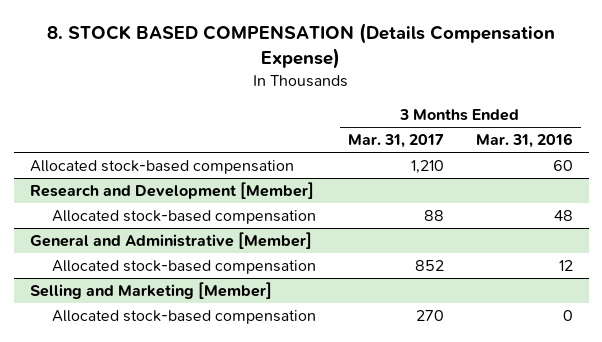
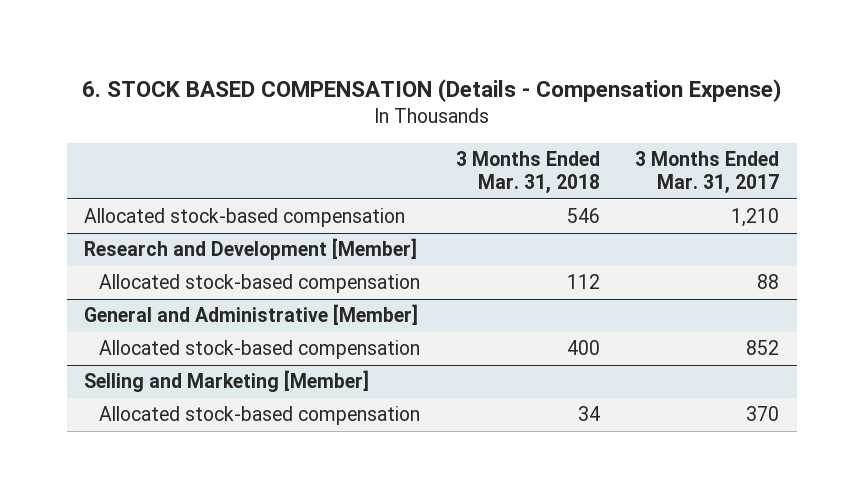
- 8. STOCK BASED COMPENSATION (Details Compensation Expense)
+ 6. STOCK BASED COMPENSATION (Details - Compensation Expense)
- | 3 Months Ended Mar. 31, 2017 | 3 Months Ended Mar. 31, 2016
+ | 3 Months Ended Mar. 31, 2018 | 3 Months Ended Mar. 31, 2017
@ Selling and Marketing [Member]
- Allocated stock-based compensation | 270 | 0
+ Allocated stock-based compensation | 34 | 370

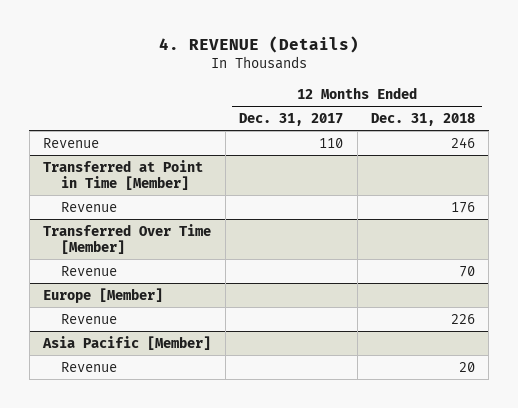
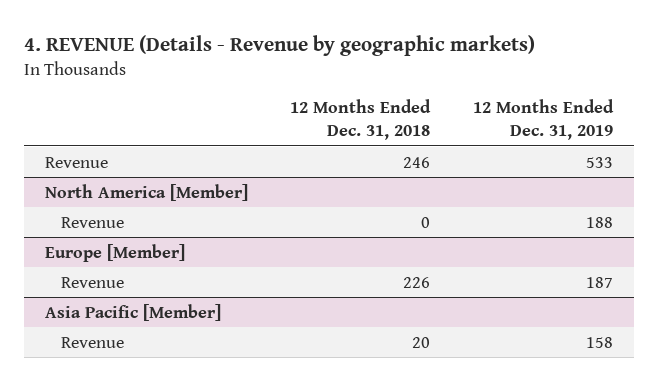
- 4. REVENUE (Details)
+ 4. REVENUE (Details - Revenue by geographic markets)
- | 12 Months Ended Dec. 31, 2017 | 12 Months Ended Dec. 31, 2018
+ | 12 Months Ended Dec. 31, 2018 | 12 Months Ended Dec. 31, 2019
- Transferred at Point in Time [Member]
- Revenue | | 176
- Transferred Over Time [Member]
- Revenue | | 70
+ North America [Member]
+ Revenue | 0 | 188

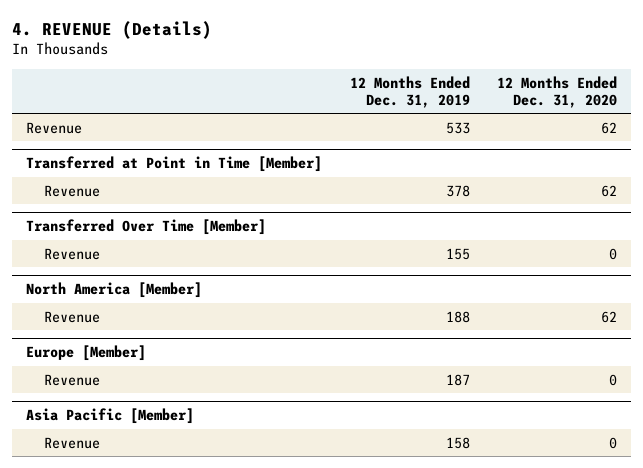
- 4. REVENUE (Details - Revenue by geographic markets)
+ 4. REVENUE (Details)
- | 12 Months Ended Dec. 31, 2018 | 12 Months Ended Dec. 31, 2019
+ | 12 Months Ended Dec. 31, 2019 | 12 Months Ended Dec. 31, 2020
+ Transferred at Point in Time [Member]
+ Revenue | 378 | 62
+ Transferred Over Time [Member]
+ Revenue | 155 | 0

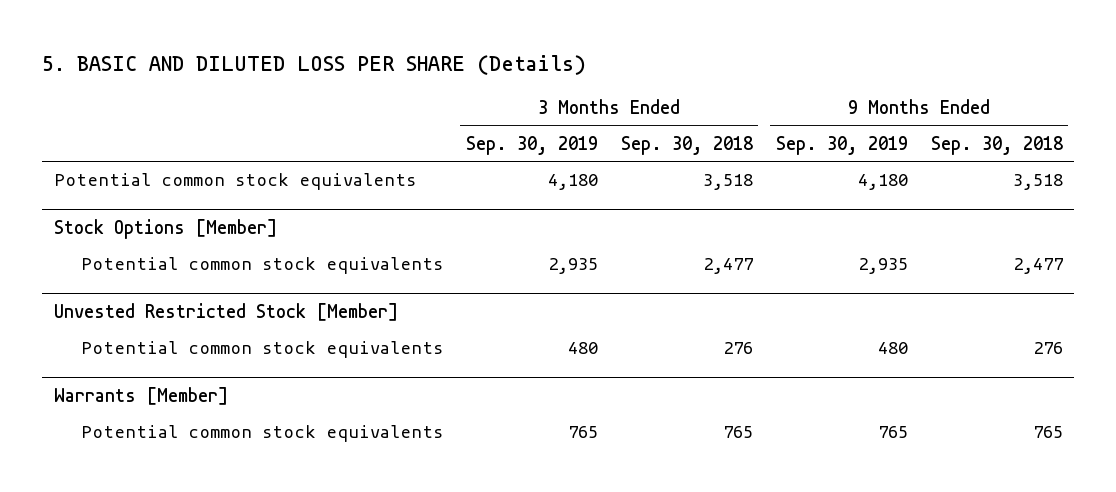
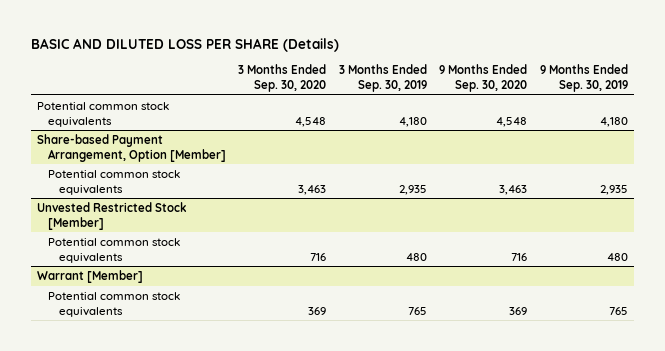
- 5. BASIC AND DILUTED LOSS PER SHARE (Details)
+ BASIC AND DILUTED LOSS PER SHARE (Details)
- | 3 Months Ended Sep. 30, 2019 | 3 Months Ended Sep. 30, 2018 | 9 Months Ended Sep. 30, 2019 | 9 Months Ended Sep. 30, 2018
+ | 3 Months Ended Sep. 30, 2020 | 3 Months Ended Sep. 30, 2019 | 9 Months Ended Sep. 30, 2020 | 9 Months Ended Sep. 30, 2019
- Stock Options [Member]
+ Share-based Payment Arrangement, Option [Member]
- Warrants [Member]
+ Warrant [Member]

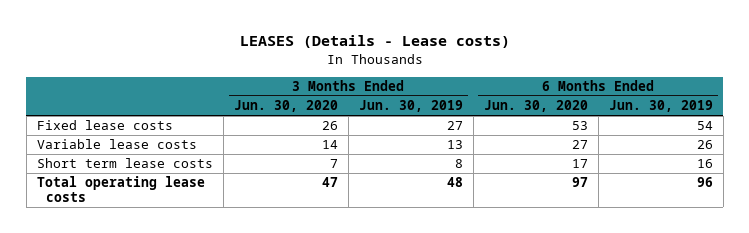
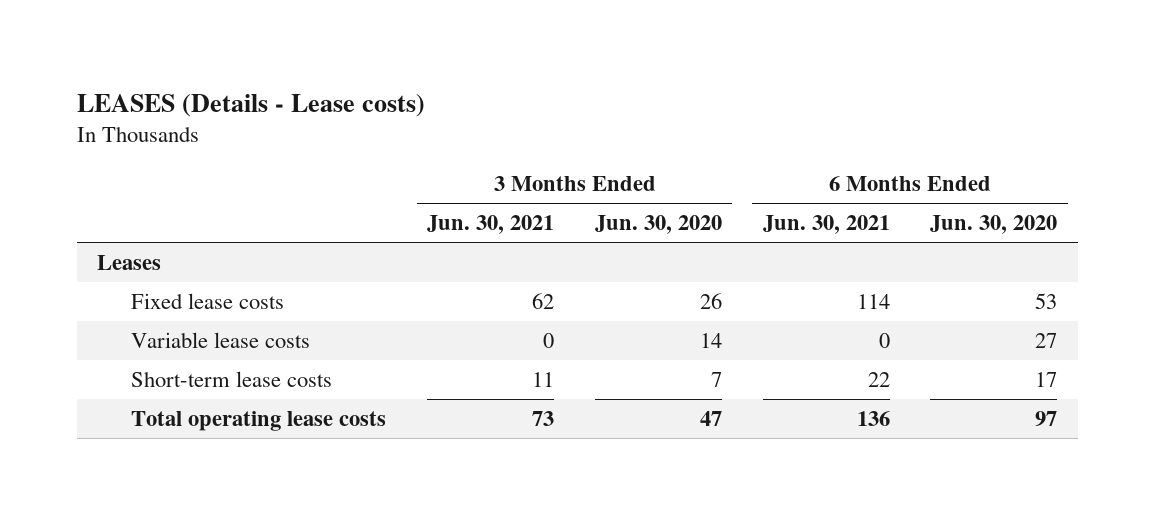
- | 3 Months Ended Jun. 30, 2020 | 3 Months Ended Jun. 30, 2019 | 6 Months Ended Jun. 30, 2020 | 6 Months Ended Jun. 30, 2019
+ | 3 Months Ended Jun. 30, 2021 | 3 Months Ended Jun. 30, 2020 | 6 Months Ended Jun. 30, 2021 | 6 Months Ended Jun. 30, 2020
+ Leases
- Short term lease costs | 7 | 8 | 17 | 16
+ Short-term lease costs | 11 | 7 | 22 | 17

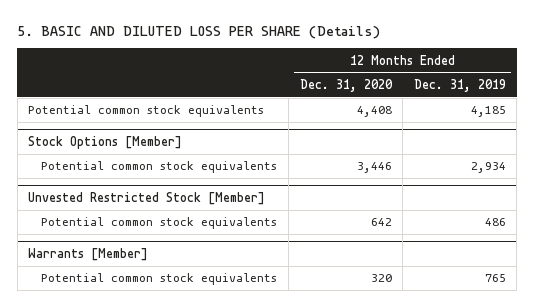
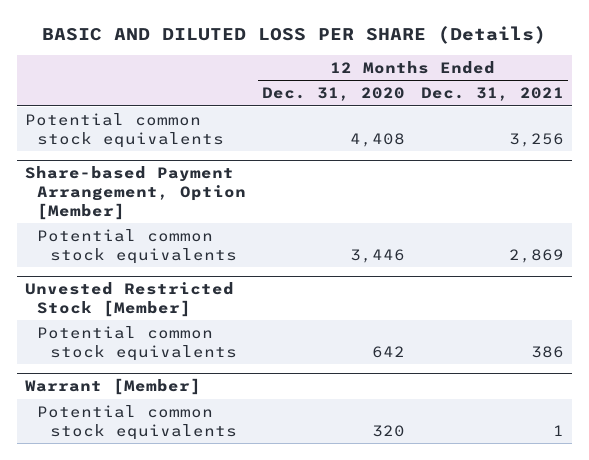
- 5. BASIC AND DILUTED LOSS PER SHARE (Details)
+ BASIC AND DILUTED LOSS PER SHARE (Details)
- | 12 Months Ended Dec. 31, 2020 | 12 Months Ended Dec. 31, 2019
+ | 12 Months Ended Dec. 31, 2020 | 12 Months Ended Dec. 31, 2021
- Stock Options [Member]
+ Share-based Payment Arrangement, Option [Member]
- Warrants [Member]
+ Warrant [Member]

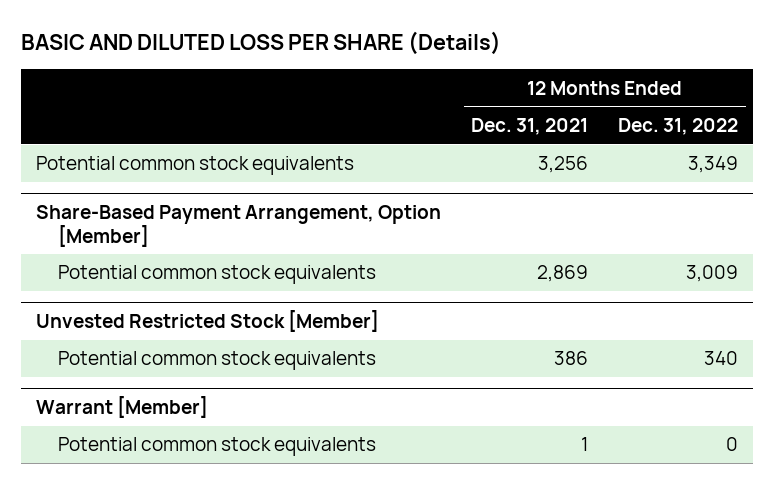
- | 12 Months Ended Dec. 31, 2020 | 12 Months Ended Dec. 31, 2021
+ | 12 Months Ended Dec. 31, 2021 | 12 Months Ended Dec. 31, 2022
- Share-based Payment Arrangement, Option [Member]
+ Share-Based Payment Arrangement, Option [Member]

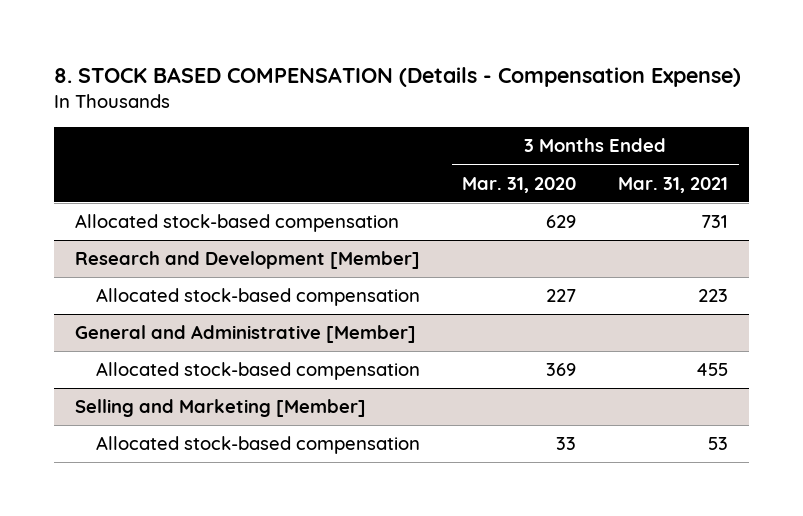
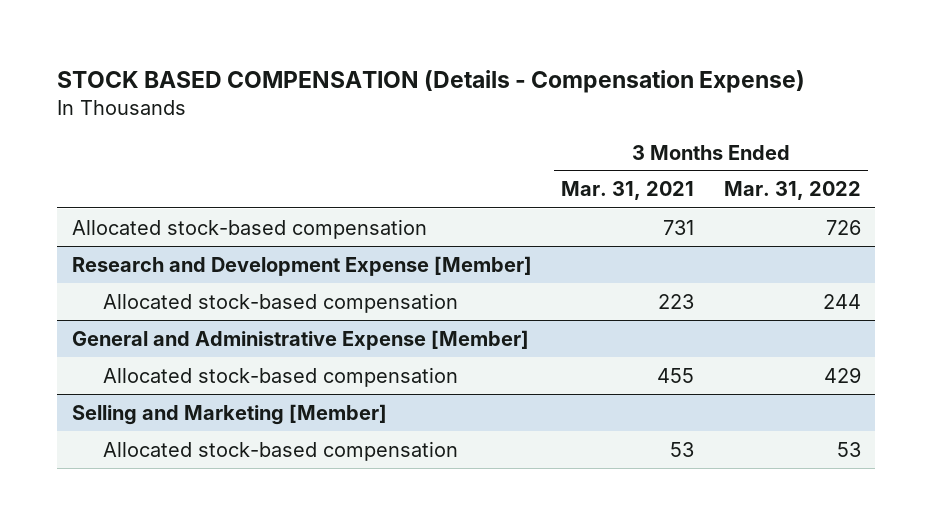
- 8. STOCK BASED COMPENSATION (Details - Compensation Expense)
+ STOCK BASED COMPENSATION (Details - Compensation Expense)
- | 3 Months Ended Mar. 31, 2020 | 3 Months Ended Mar. 31, 2021
+ | 3 Months Ended Mar. 31, 2021 | 3 Months Ended Mar. 31, 2022
- Research and Development [Member]
+ Research and Development Expense [Member]
- General and Administrative [Member]
+ General and Administrative Expense [Member]

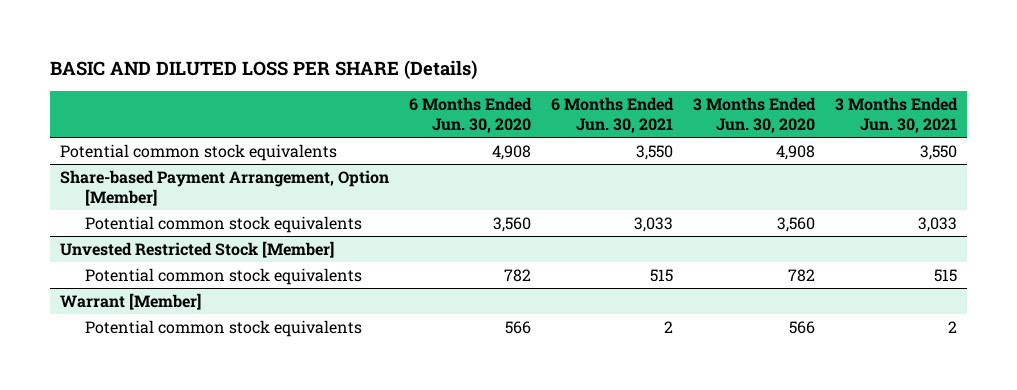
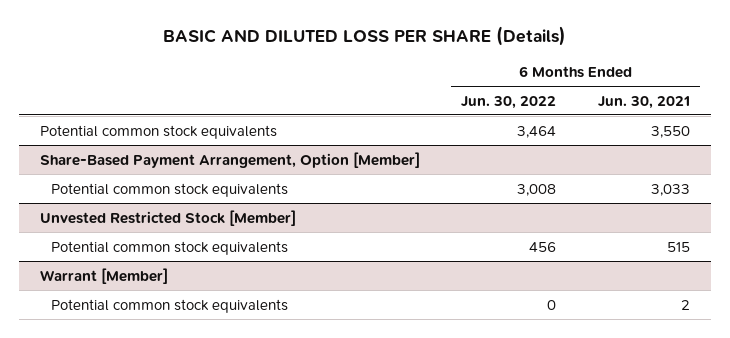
- | 6 Months Ended Jun. 30, 2020 | 6 Months Ended Jun. 30, 2021 | 3 Months Ended Jun. 30, 2020 | 3 Months Ended Jun. 30, 2021
+ | 6 Months Ended Jun. 30, 2022 | 6 Months Ended Jun. 30, 2021
- Share-based Payment Arrangement, Option [Member]
+ Share-Based Payment Arrangement, Option [Member]

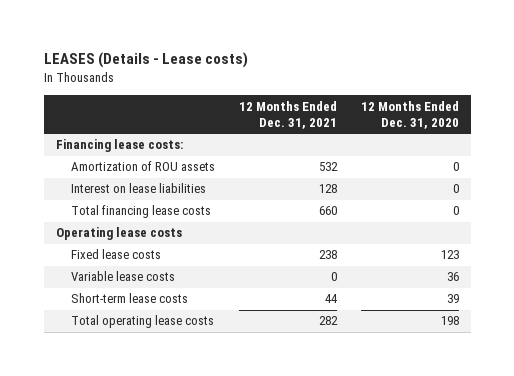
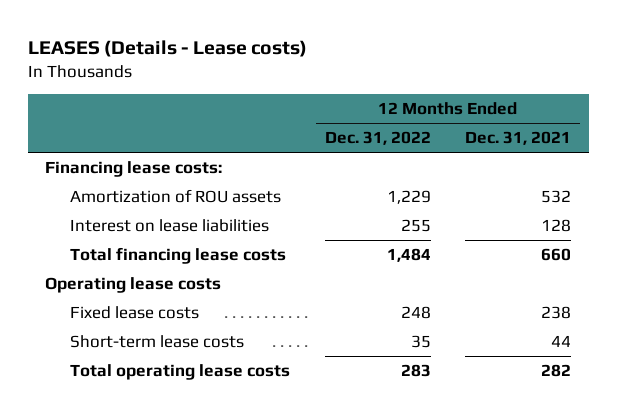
- | 12 Months Ended Dec. 31, 2021 | 12 Months Ended Dec. 31, 2020
+ | 12 Months Ended Dec. 31, 2022 | 12 Months Ended Dec. 31, 2021
- Variable lease costs | 0 | 36

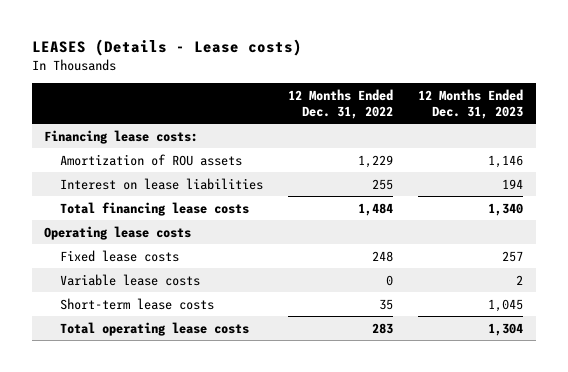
- | 12 Months Ended Dec. 31, 2022 | 12 Months Ended Dec. 31, 2021
+ | 12 Months Ended Dec. 31, 2022 | 12 Months Ended Dec. 31, 2023
+ Variable lease costs | 0 | 2

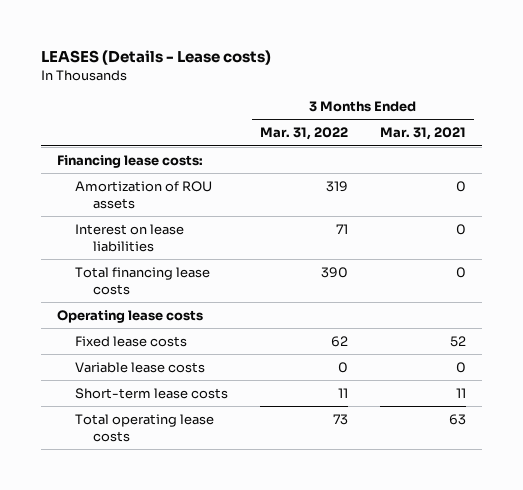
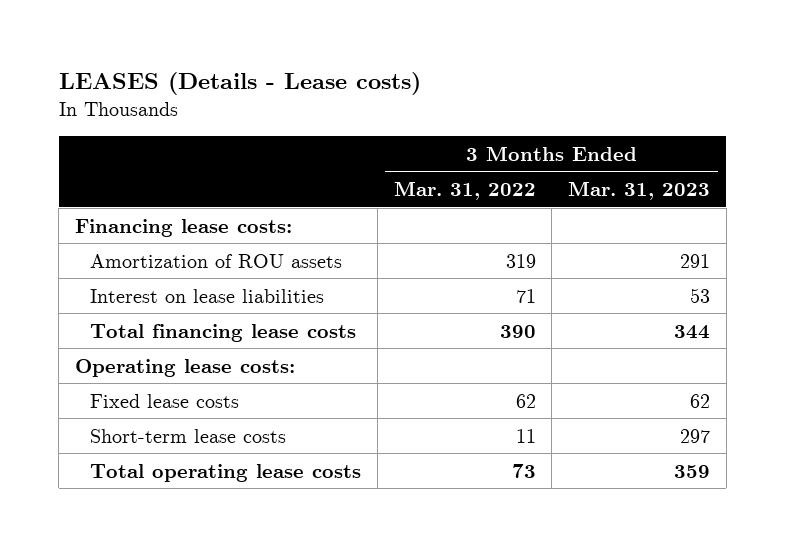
- | 3 Months Ended Mar. 31, 2022 | 3 Months Ended Mar. 31, 2021
+ | 3 Months Ended Mar. 31, 2022 | 3 Months Ended Mar. 31, 2023
- Operating lease costs
+ Operating lease costs:
- Variable lease costs | 0 | 0

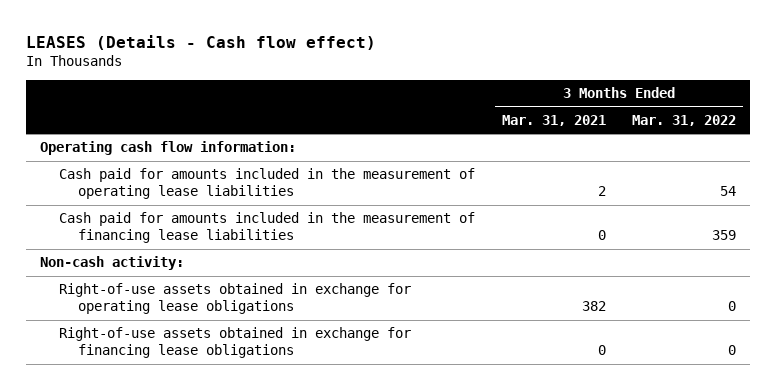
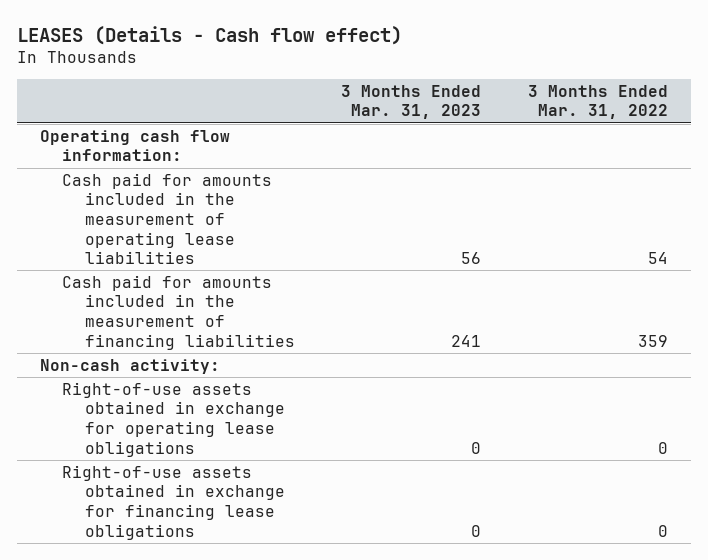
- | 3 Months Ended Mar. 31, 2021 | 3 Months Ended Mar. 31, 2022
+ | 3 Months Ended Mar. 31, 2023 | 3 Months Ended Mar. 31, 2022
- Cash paid for amounts included in the measurement of financing lease liabilities | 0 | 359
+ Cash paid for amounts included in the measurement of financing liabilities | 241 | 359

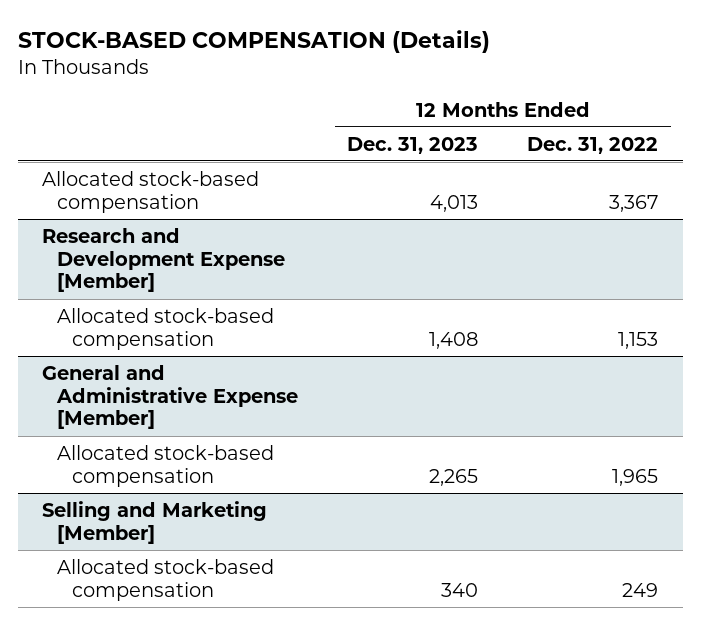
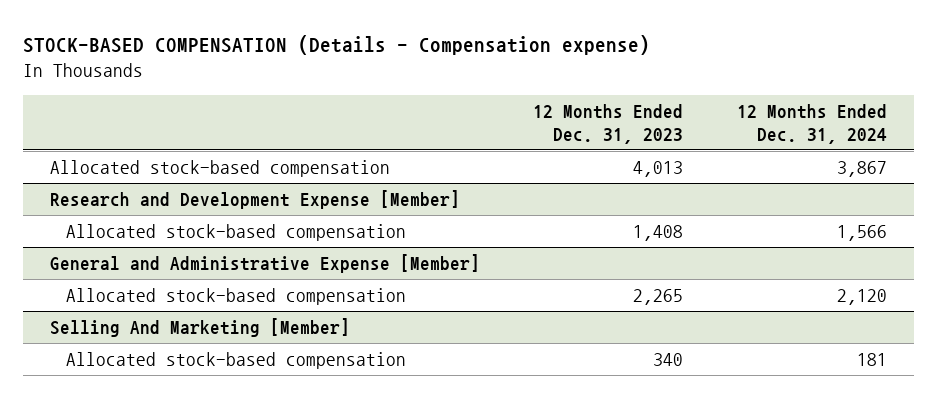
- STOCK-BASED COMPENSATION (Details)
+ STOCK-BASED COMPENSATION (Details - Compensation expense)
- | 12 Months Ended Dec. 31, 2023 | 12 Months Ended Dec. 31, 2022
+ | 12 Months Ended Dec. 31, 2023 | 12 Months Ended Dec. 31, 2024
- Selling and Marketing [Member]
+ Selling And Marketing [Member]

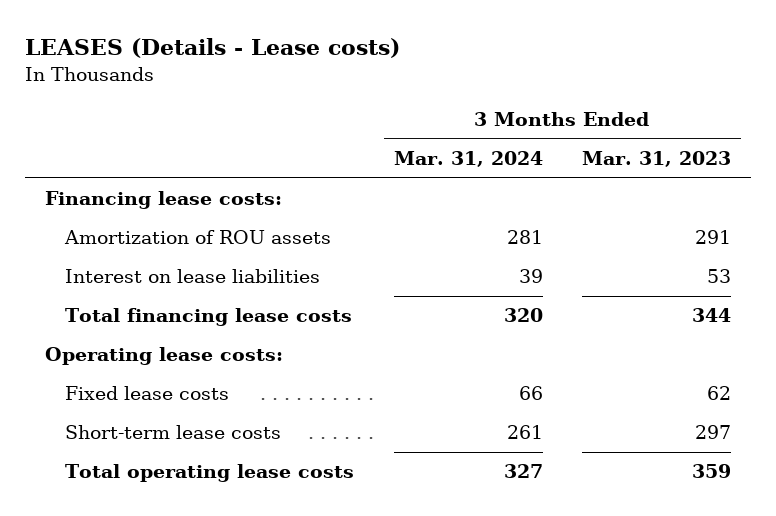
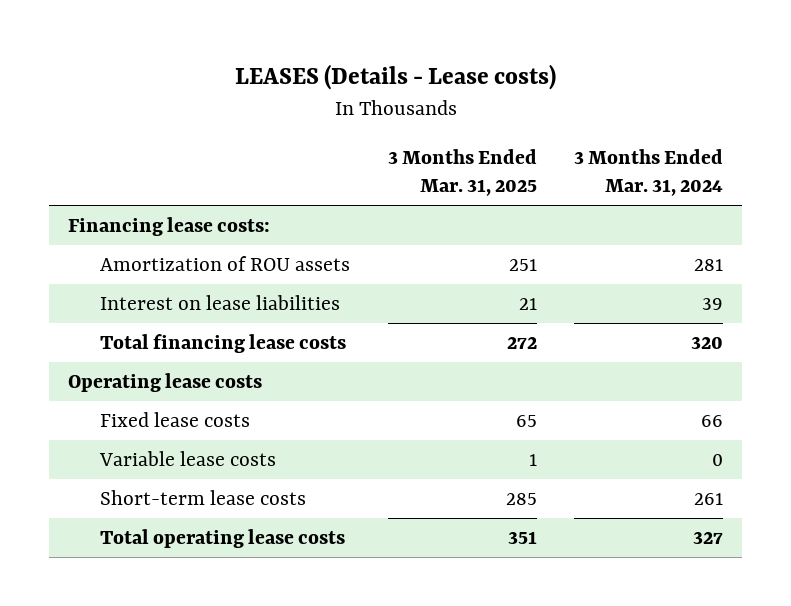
- | 3 Months Ended Mar. 31, 2024 | 3 Months Ended Mar. 31, 2023
+ | 3 Months Ended Mar. 31, 2025 | 3 Months Ended Mar. 31, 2024
- Operating lease costs:
+ Operating lease costs
+ Variable lease costs | 1 | 0

